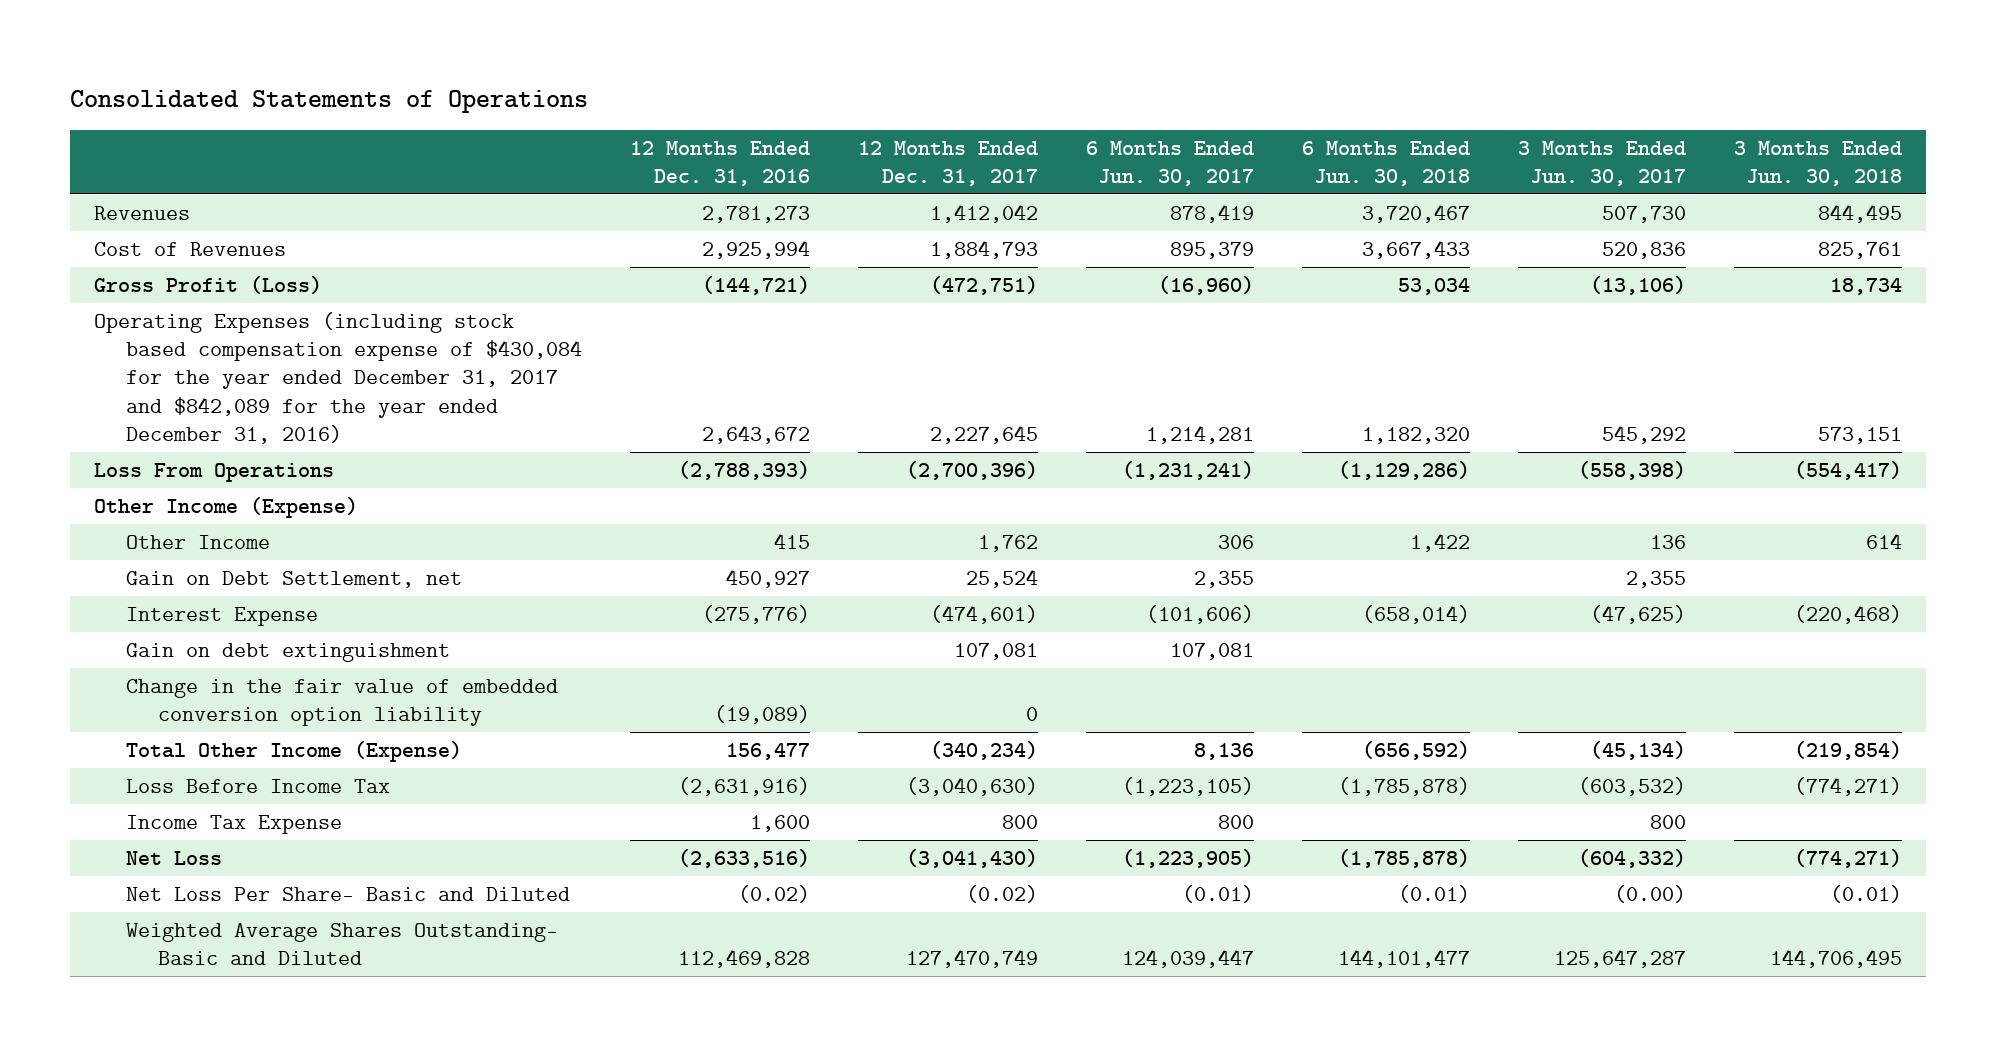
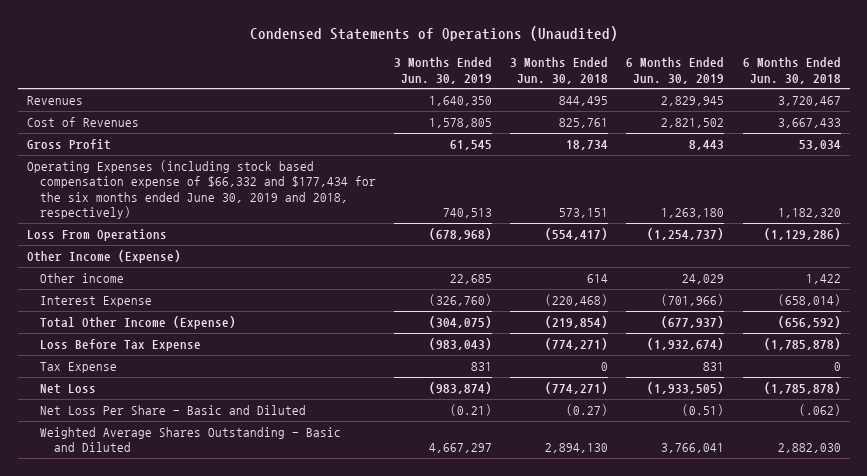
- Consolidated Statements of Operations
+ Condensed Statements of Operations (Unaudited)
- | 12 Months Ended Dec. 31, 2016 | 12 Months Ended Dec. 31, 2017 | 6 Months Ended Jun. 30, 2017 | 6 Months Ended Jun. 30, 2018 | 3 Months Ended Jun. 30, 2017 | 3 Months Ended Jun. 30, 2018
+ | 3 Months Ended Jun. 30, 2019 | 3 Months Ended Jun. 30, 2018 | 6 Months Ended Jun. 30, 2019 | 6 Months Ended Jun. 30, 2018
- Gross Profit (Loss) | (144,721) | (472,751) | (16,960) | 53,034 | (13,106) | 18,734
- Operating Expenses (including stock based compensation expense of $430,084 for the year ended December 31, 2017 and $842,089 for the year ended December 31, 2016) | 2,643,672 | 2,227,645 | 1,214,281 | 1,182,320 | 545,292 | 573,151
+ Gross Profit | 61,545 | 18,734 | 8,443 | 53,034
+ Operating Expenses (including stock based compensation expense of $66,332 and $177,434 for the six months ended June 30, 2019 and 2018, respectively) | 740,513 | 573,151 | 1,263,180 | 1,182,320
- Other Income | 415 | 1,762 | 306 | 1,422 | 136 | 614
- Gain on Debt Settlement, net | 450,927 | 25,524 | 2,355 | | 2,355 |
+ Other income | 22,685 | 614 | 24,029 | 1,422
- Gain on debt extinguishment | | 107,081 | 107,081 | | |
- Change in the fair value of embedded conversion option liability | (19,089) | 0 | | | |
- Loss Before Income Tax | (2,631,916) | (3,040,630) | (1,223,105) | (1,785,878) | (603,532) | (774,271)
- Income Tax Expense | 1,600 | 800 | 800 | | 800 |
+ Loss Before Tax Expense | (983,043) | (774,271) | (1,932,674) | (1,785,878)
+ Tax Expense | 831 | 0 | 831 | 0
- Net Loss Per Share- Basic and Diluted | (0.02) | (0.02) | (0.01) | (0.01) | (0.00) | (0.01)
- Weighted Average Shares Outstanding- Basic and Diluted | 112,469,828 | 127,470,749 | 124,039,447 | 144,101,477 | 125,647,287 | 144,706,495
+ Net Loss Per Share - Basic and Diluted | (0.21) | (0.27) | (0.51) | (.062)
+ Weighted Average Shares Outstanding - Basic and Diluted | 4,667,297 | 2,894,130 | 3,766,041 | 2,882,030

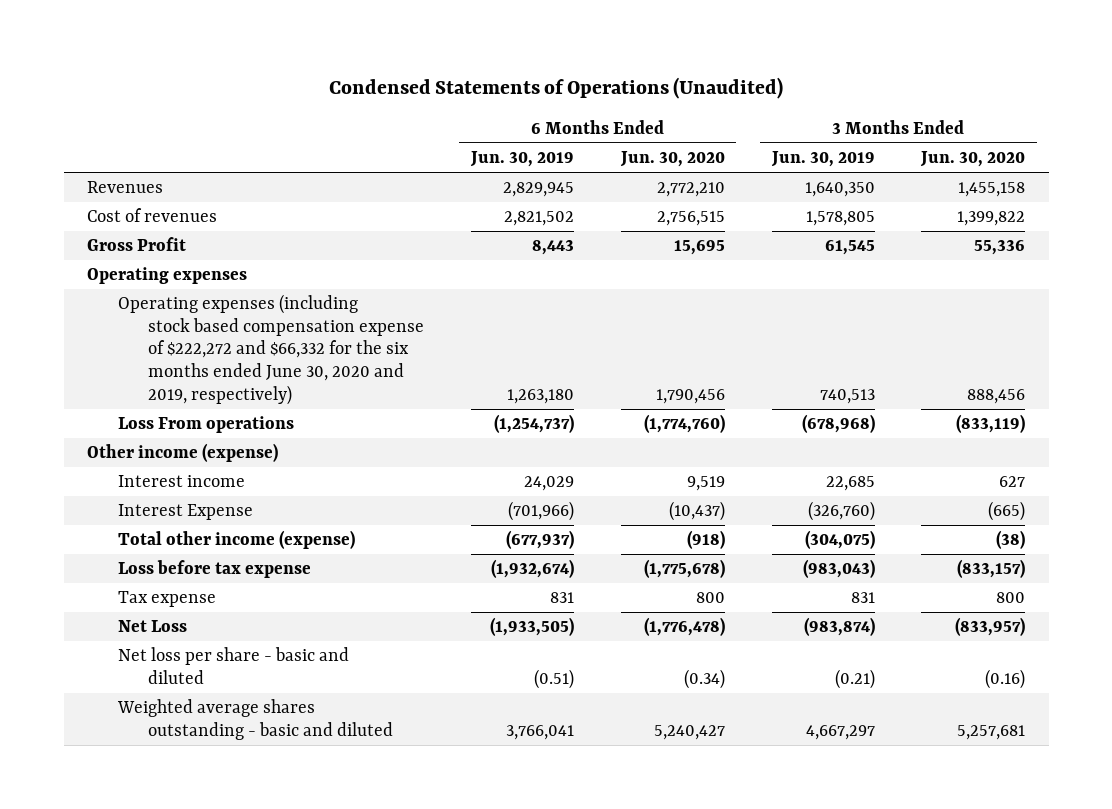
- | 3 Months Ended Jun. 30, 2019 | 3 Months Ended Jun. 30, 2018 | 6 Months Ended Jun. 30, 2019 | 6 Months Ended Jun. 30, 2018
+ | 6 Months Ended Jun. 30, 2019 | 6 Months Ended Jun. 30, 2020 | 3 Months Ended Jun. 30, 2019 | 3 Months Ended Jun. 30, 2020
- Cost of Revenues | 1,578,805 | 825,761 | 2,821,502 | 3,667,433
+ Cost of revenues | 2,821,502 | 2,756,515 | 1,578,805 | 1,399,822
- Operating Expenses (including stock based compensation expense of $66,332 and $177,434 for the six months ended June 30, 2019 and 2018, respectively) | 740,513 | 573,151 | 1,263,180 | 1,182,320
- Loss From Operations | (678,968) | (554,417) | (1,254,737) | (1,129,286)
- Other Income (Expense)
- Other income | 22,685 | 614 | 24,029 | 1,422
+ Operating expenses
+ Operating expenses (including stock based compensation expense of $222,272 and $66,332 for the six months ended June 30, 2020 and 2019, respectively) | 1,263,180 | 1,790,456 | 740,513 | 888,456
+ Loss From operations | (1,254,737) | (1,774,760) | (678,968) | (833,119)
+ Other income (expense)
+ Interest income | 24,029 | 9,519 | 22,685 | 627
- Total Other Income (Expense) | (304,075) | (219,854) | (677,937) | (656,592)
- Loss Before Tax Expense | (983,043) | (774,271) | (1,932,674) | (1,785,878)
- Tax Expense | 831 | 0 | 831 | 0
+ Total other income (expense) | (677,937) | (918) | (304,075) | (38)
+ Loss before tax expense | (1,932,674) | (1,775,678) | (983,043) | (833,157)
+ Tax expense | 831 | 800 | 831 | 800
- Net Loss Per Share - Basic and Diluted | (0.21) | (0.27) | (0.51) | (.062)
- Weighted Average Shares Outstanding - Basic and Diluted | 4,667,297 | 2,894,130 | 3,766,041 | 2,882,030
+ Net loss per share - basic and diluted | (0.51) | (0.34) | (0.21) | (0.16)
+ Weighted average shares outstanding - basic and diluted | 3,766,041 | 5,240,427 | 4,667,297 | 5,257,681

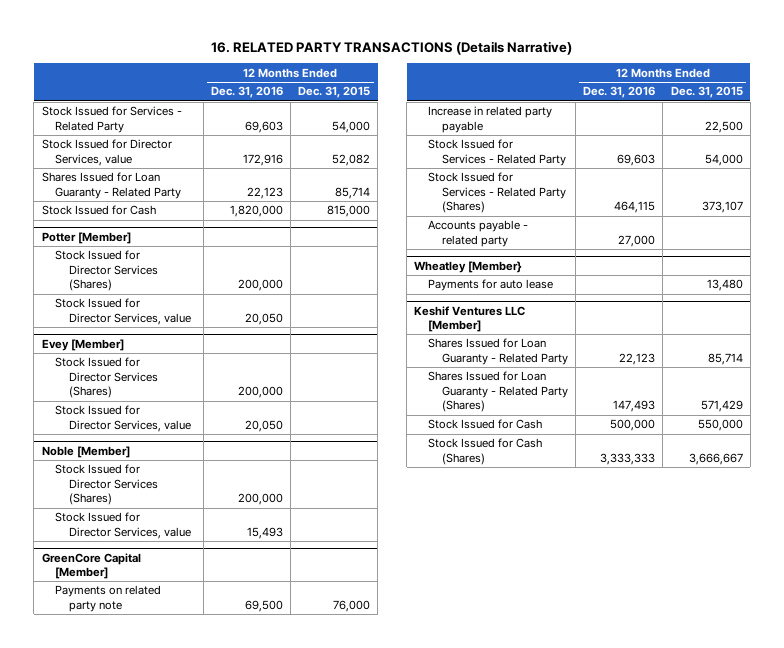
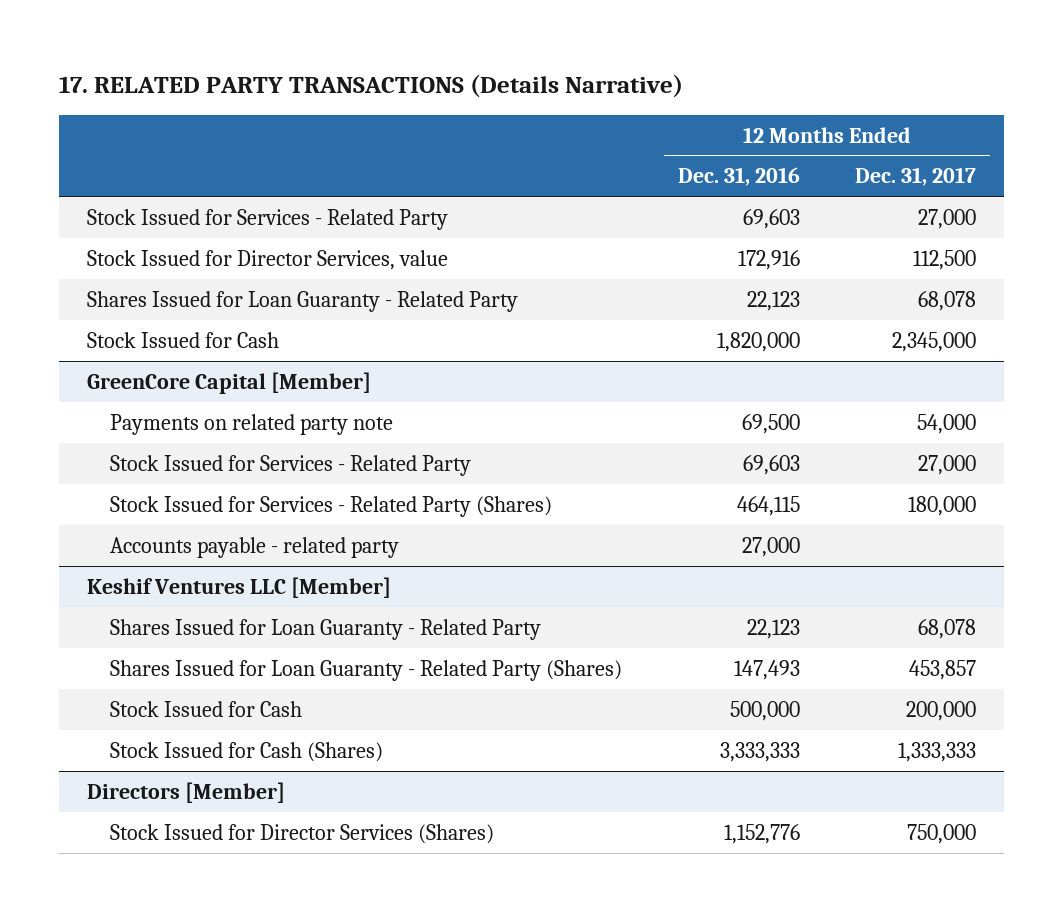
- 16. RELATED PARTY TRANSACTIONS (Details Narrative)
+ 17. RELATED PARTY TRANSACTIONS (Details Narrative)
- | 12 Months Ended Dec. 31, 2016 | 12 Months Ended Dec. 31, 2015
+ | 12 Months Ended Dec. 31, 2016 | 12 Months Ended Dec. 31, 2017
- Potter [Member]
- Stock Issued for Director Services (Shares) | 200,000 |
- Stock Issued for Director Services, value | 20,050 |
- Evey [Member]
- Stock Issued for Director Services (Shares) | 200,000 |
- Stock Issued for Director Services, value | 20,050 |
- Noble [Member]
- Stock Issued for Director Services (Shares) | 200,000 |
- Stock Issued for Director Services, value | 15,493 |
@ GreenCore Capital [Member]
- Increase in related party payable | | 22,500
- Wheatley [Member}
- Payments for auto lease | | 13,480
+ Directors [Member]
+ Stock Issued for Director Services (Shares) | 1,152,776 | 750,000

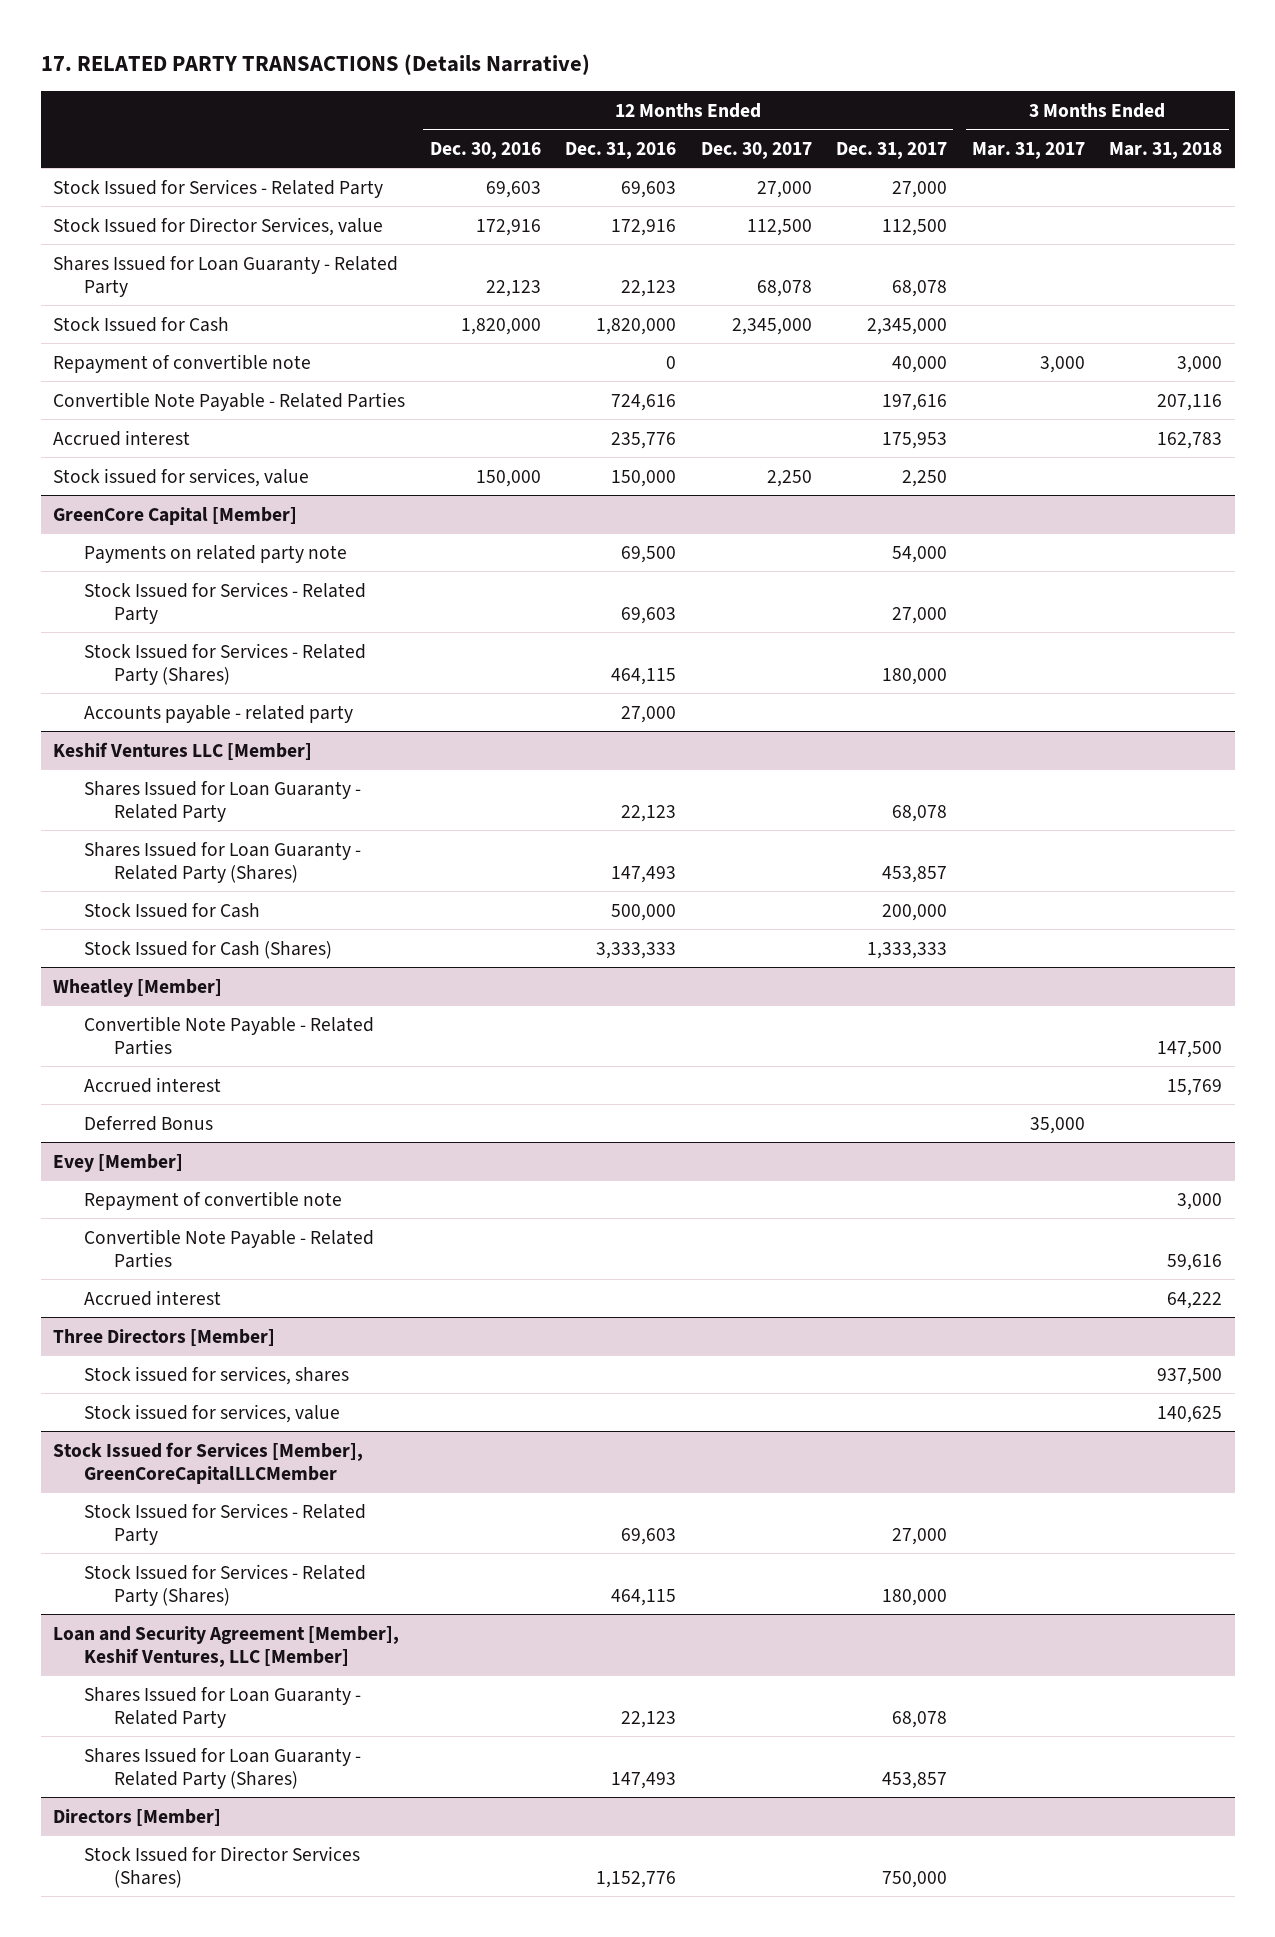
- | 12 Months Ended Dec. 31, 2016 | 12 Months Ended Dec. 31, 2017
+ | 12 Months Ended Dec. 30, 2016 | 12 Months Ended Dec. 31, 2016 | 12 Months Ended Dec. 30, 2017 | 12 Months Ended Dec. 31, 2017 | 3 Months Ended Mar. 31, 2017 | 3 Months Ended Mar. 31, 2018
+ Repayment of convertible note | | 0 | | 40,000 | 3,000 | 3,000
+ Convertible Note Payable - Related Parties | | 724,616 | | 197,616 | | 207,116
+ Accrued interest | | 235,776 | | 175,953 | | 162,783
+ Stock issued for services, value | 150,000 | 150,000 | 2,250 | 2,250 | |
+ Wheatley [Member]
+ Convertible Note Payable - Related Parties | | | | | | 147,500
+ Accrued interest | | | | | | 15,769
+ Deferred Bonus | | | | | 35,000 |
+ Evey [Member]
+ Repayment of convertible note | | | | | | 3,000
+ Convertible Note Payable - Related Parties | | | | | | 59,616
+ Accrued interest | | | | | | 64,222
+ Three Directors [Member]
+ Stock issued for services, shares | | | | | | 937,500
+ Stock issued for services, value | | | | | | 140,625
+ Stock Issued for Services [Member], GreenCoreCapitalLLCMember
+ Stock Issued for Services - Related Party | | 69,603 | | 27,000 | |
+ Stock Issued for Services - Related Party (Shares) | | 464,115 | | 180,000 | |
+ Loan and Security Agreement [Member], Keshif Ventures, LLC [Member]
+ Shares Issued for Loan Guaranty - Related Party | | 22,123 | | 68,078 | |
+ Shares Issued for Loan Guaranty - Related Party (Shares) | | 147,493 | | 453,857 | |

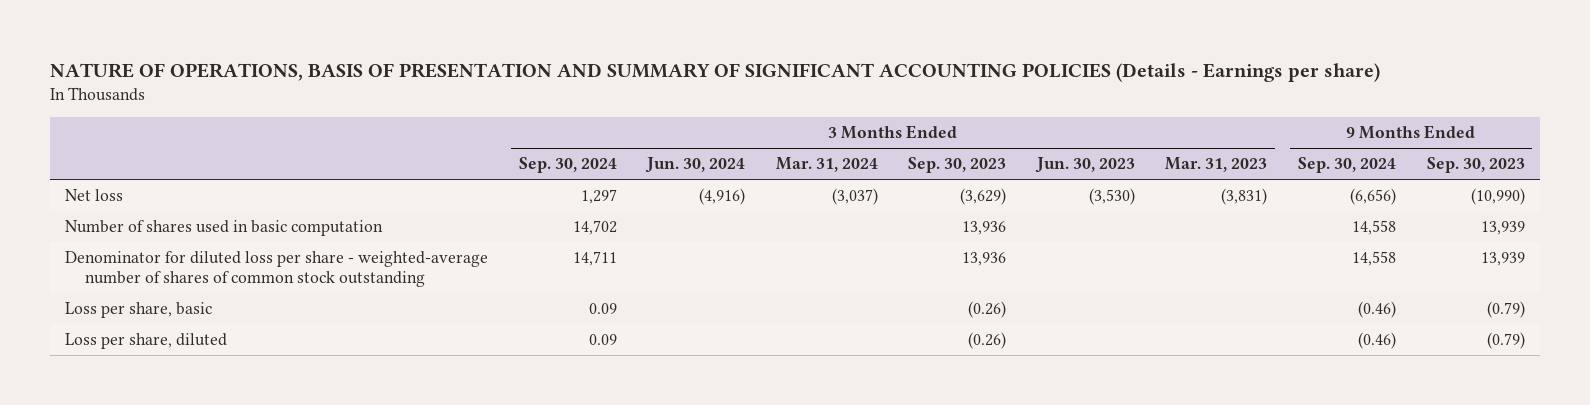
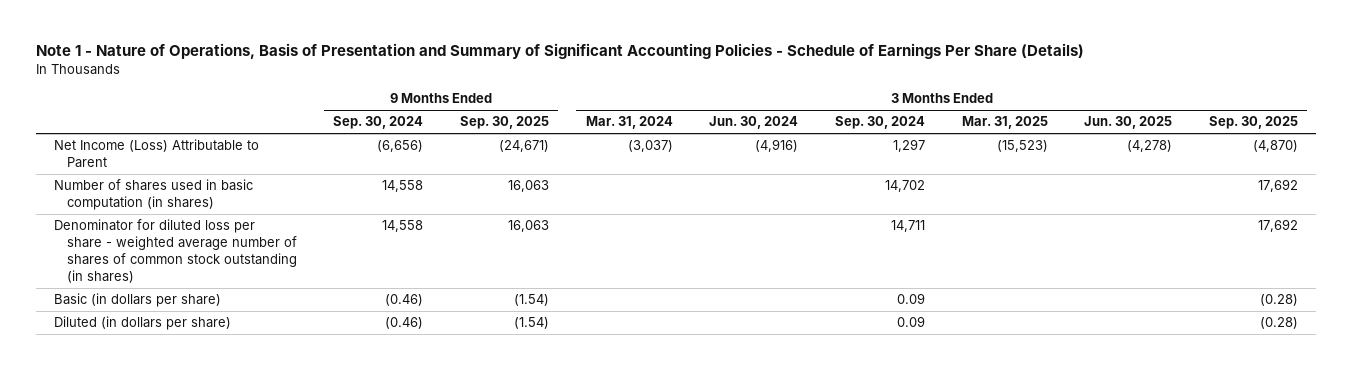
- NATURE OF OPERATIONS, BASIS OF PRESENTATION AND SUMMARY OF SIGNIFICANT ACCOUNTING POLICIES (Details - Earnings per share)
+ Note 1 - Nature of Operations, Basis of Presentation and Summary of Significant Accounting Policies - Schedule of Earnings Per Share (Details)
- | 3 Months Ended Sep. 30, 2024 | 3 Months Ended Jun. 30, 2024 | 3 Months Ended Mar. 31, 2024 | 3 Months Ended Sep. 30, 2023 | 3 Months Ended Jun. 30, 2023 | 3 Months Ended Mar. 31, 2023 | 9 Months Ended Sep. 30, 2024 | 9 Months Ended Sep. 30, 2023
+ | 9 Months Ended Sep. 30, 2024 | 9 Months Ended Sep. 30, 2025 | 3 Months Ended Mar. 31, 2024 | 3 Months Ended Jun. 30, 2024 | 3 Months Ended Sep. 30, 2024 | 3 Months Ended Mar. 31, 2025 | 3 Months Ended Jun. 30, 2025 | 3 Months Ended Sep. 30, 2025
- Net loss | 1,297 | (4,916) | (3,037) | (3,629) | (3,530) | (3,831) | (6,656) | (10,990)
- Number of shares used in basic computation | 14,702 | | | 13,936 | | | 14,558 | 13,939
- Denominator for diluted loss per share - weighted-average number of shares of common stock outstanding | 14,711 | | | 13,936 | | | 14,558 | 13,939
- Loss per share, basic | 0.09 | | | (0.26) | | | (0.46) | (0.79)
- Loss per share, diluted | 0.09 | | | (0.26) | | | (0.46) | (0.79)
+ Net Income (Loss) Attributable to Parent | (6,656) | (24,671) | (3,037) | (4,916) | 1,297 | (15,523) | (4,278) | (4,870)
+ Number of shares used in basic computation (in shares) | 14,558 | 16,063 | | | 14,702 | | | 17,692
+ Denominator for diluted loss per share - weighted average number of shares of common stock outstanding (in shares) | 14,558 | 16,063 | | | 14,711 | | | 17,692
+ Basic (in dollars per share) | (0.46) | (1.54) | | | 0.09 | | | (0.28)
+ Diluted (in dollars per share) | (0.46) | (1.54) | | | 0.09 | | | (0.28)

